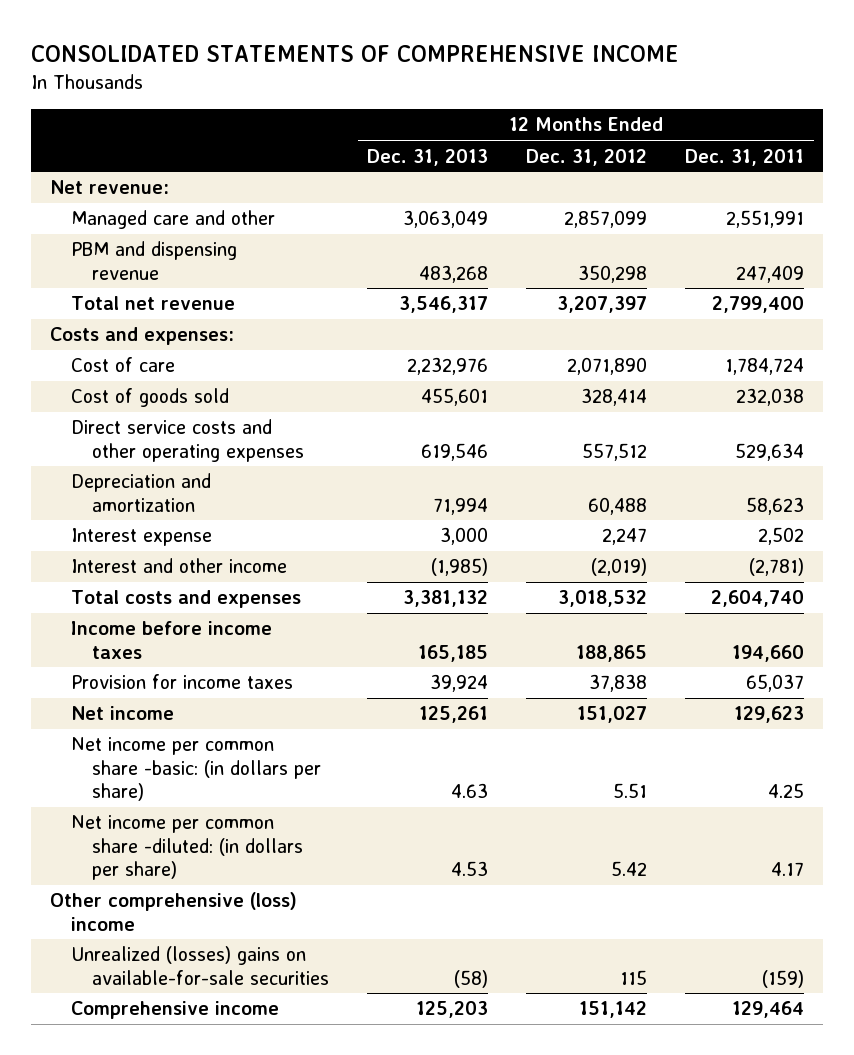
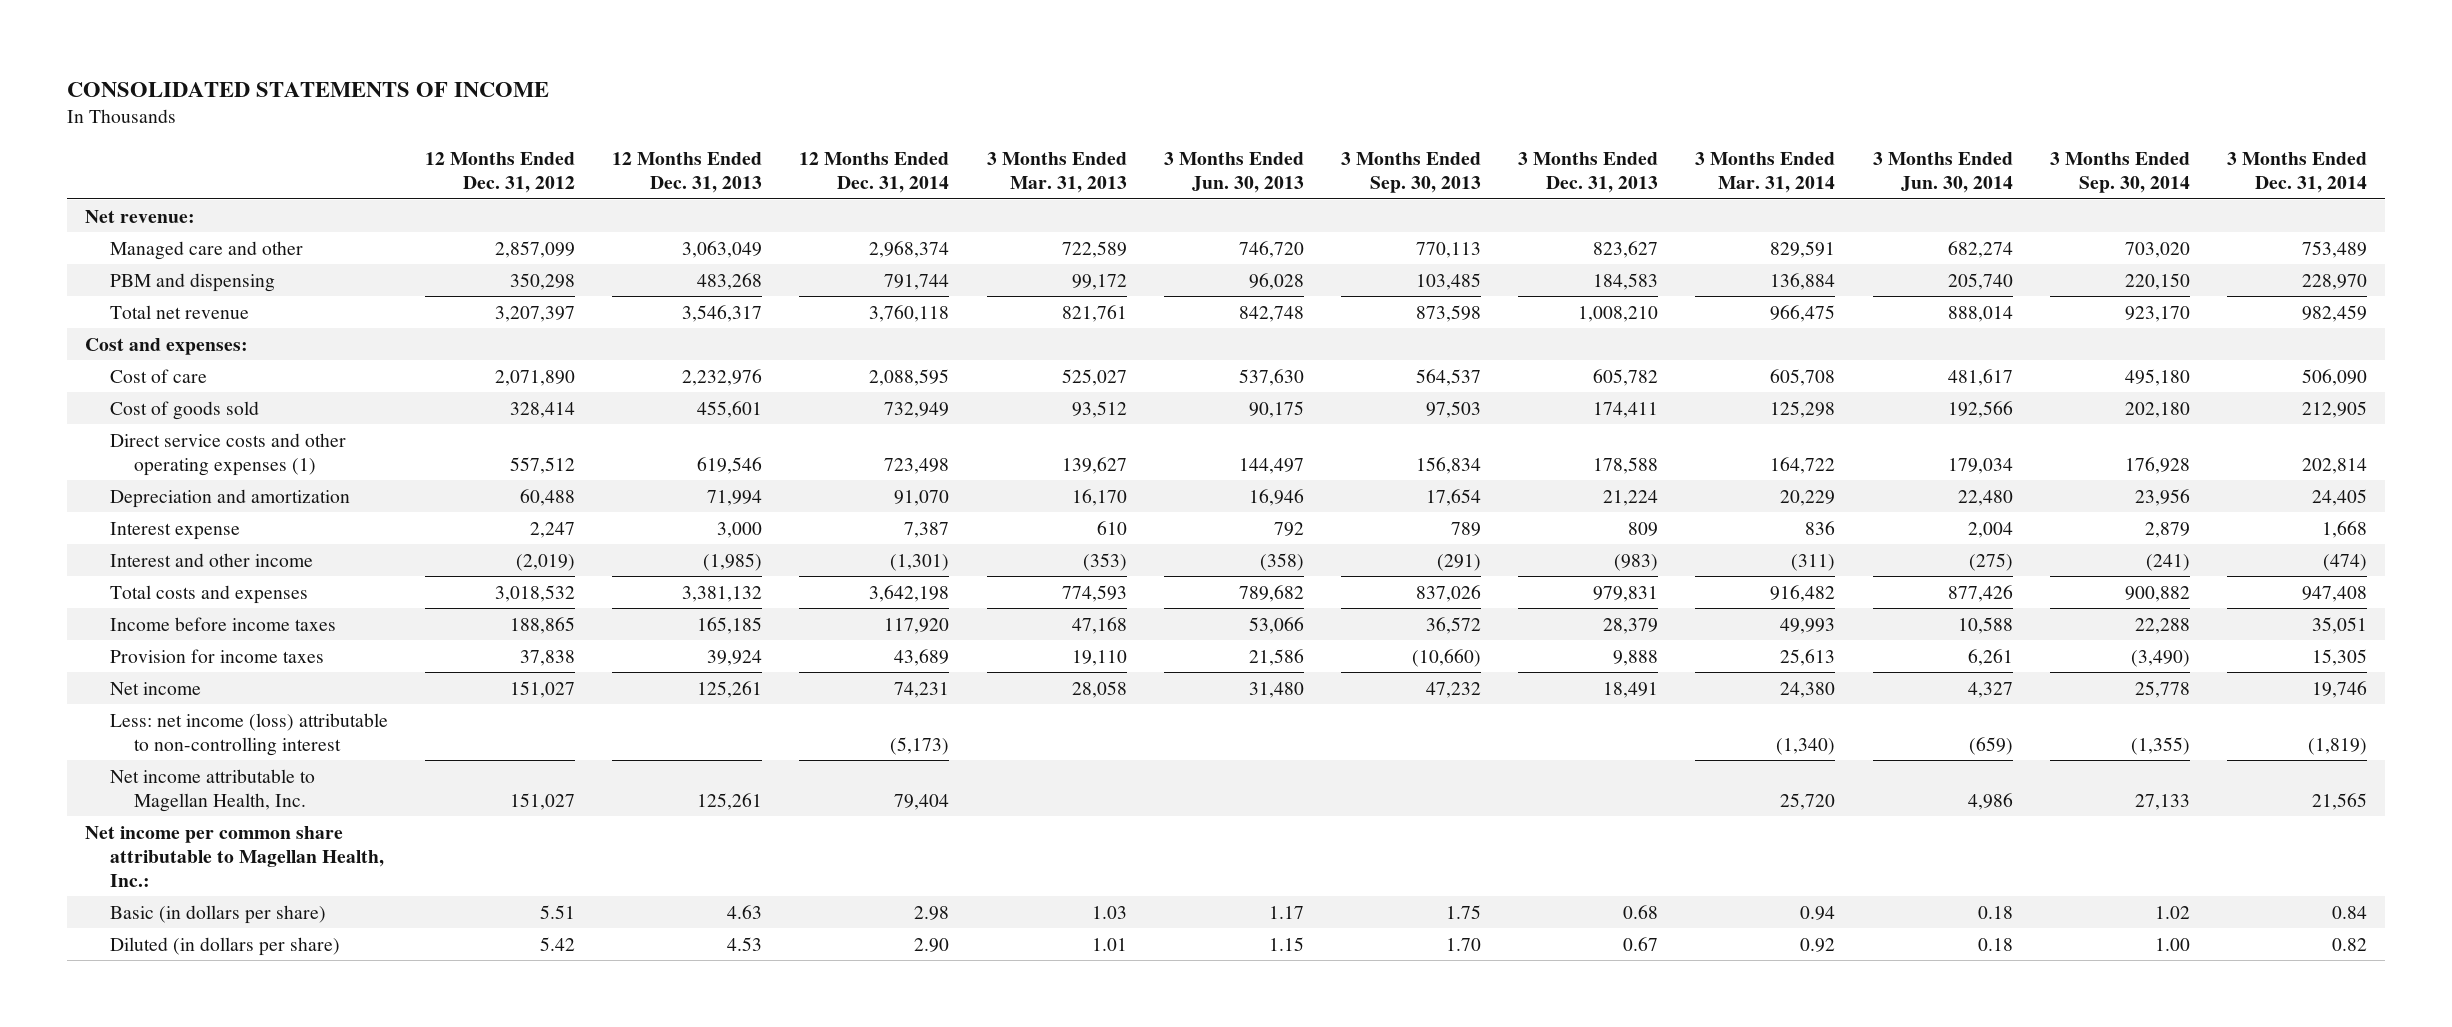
- CONSOLIDATED STATEMENTS OF COMPREHENSIVE INCOME
+ CONSOLIDATED STATEMENTS OF INCOME
- | 12 Months Ended Dec. 31, 2013 | 12 Months Ended Dec. 31, 2012 | 12 Months Ended Dec. 31, 2011
+ | 12 Months Ended Dec. 31, 2012 | 12 Months Ended Dec. 31, 2013 | 12 Months Ended Dec. 31, 2014 | 3 Months Ended Mar. 31, 2013 | 3 Months Ended Jun. 30, 2013 | 3 Months Ended Sep. 30, 2013 | 3 Months Ended Dec. 31, 2013 | 3 Months Ended Mar. 31, 2014 | 3 Months Ended Jun. 30, 2014 | 3 Months Ended Sep. 30, 2014 | 3 Months Ended Dec. 31, 2014
- PBM and dispensing revenue | 483,268 | 350,298 | 247,409
+ PBM and dispensing | 350,298 | 483,268 | 791,744 | 99,172 | 96,028 | 103,485 | 184,583 | 136,884 | 205,740 | 220,150 | 228,970
- Costs and expenses:
+ Cost and expenses:
- Direct service costs and other operating expenses | 619,546 | 557,512 | 529,634
+ Direct service costs and other operating expenses (1) | 557,512 | 619,546 | 723,498 | 139,627 | 144,497 | 156,834 | 178,588 | 164,722 | 179,034 | 176,928 | 202,814
- Net income per common share -basic: (in dollars per share) | 4.63 | 5.51 | 4.25
- Net income per common share -diluted: (in dollars per share) | 4.53 | 5.42 | 4.17
- Other comprehensive (loss) income
- Unrealized (losses) gains on available-for-sale securities | (58) | 115 | (159)
- Comprehensive income | 125,203 | 151,142 | 129,464
+ Less: net income (loss) attributable to non-controlling interest | | | (5,173) | | | | | (1,340) | (659) | (1,355) | (1,819)
+ Net income attributable to Magellan Health, Inc. | 151,027 | 125,261 | 79,404 | | | | | 25,720 | 4,986 | 27,133 | 21,565
+ Net income per common share attributable to Magellan Health, Inc.:
+ Basic (in dollars per share) | 5.51 | 4.63 | 2.98 | 1.03 | 1.17 | 1.75 | 0.68 | 0.94 | 0.18 | 1.02 | 0.84
+ Diluted (in dollars per share) | 5.42 | 4.53 | 2.90 | 1.01 | 1.15 | 1.70 | 0.67 | 0.92 | 0.18 | 1.00 | 0.82

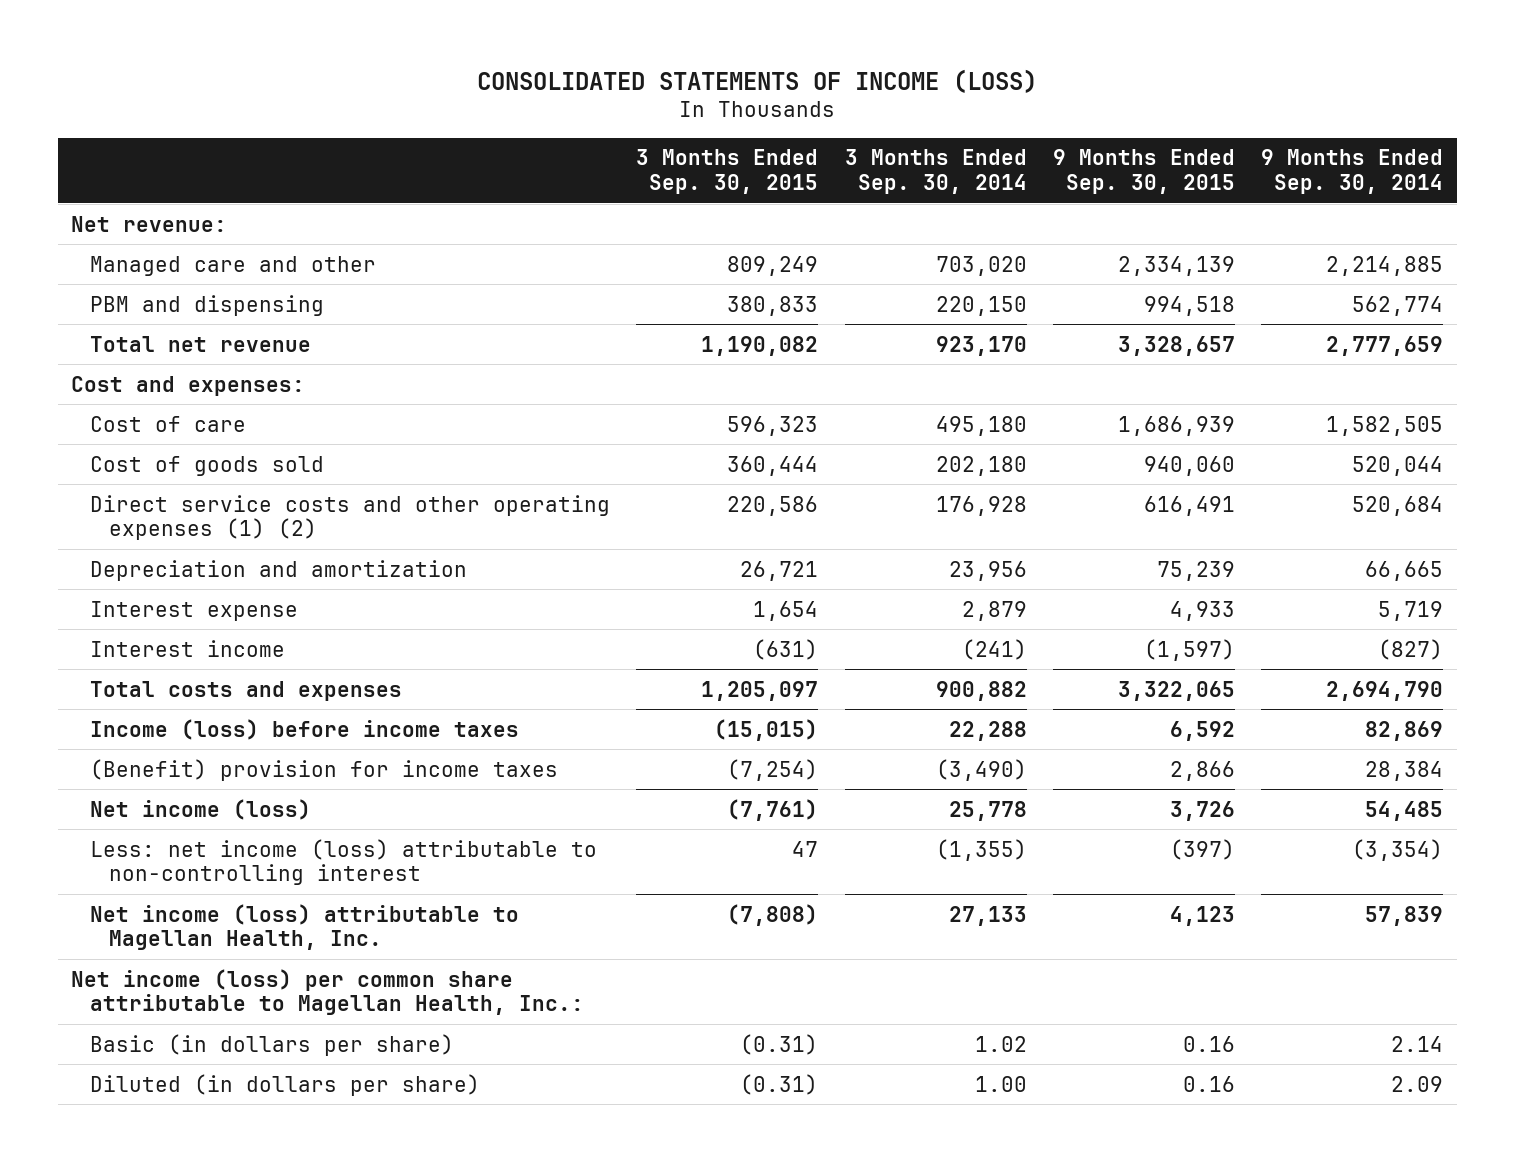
- CONSOLIDATED STATEMENTS OF INCOME
+ CONSOLIDATED STATEMENTS OF INCOME (LOSS)
- | 12 Months Ended Dec. 31, 2012 | 12 Months Ended Dec. 31, 2013 | 12 Months Ended Dec. 31, 2014 | 3 Months Ended Mar. 31, 2013 | 3 Months Ended Jun. 30, 2013 | 3 Months Ended Sep. 30, 2013 | 3 Months Ended Dec. 31, 2013 | 3 Months Ended Mar. 31, 2014 | 3 Months Ended Jun. 30, 2014 | 3 Months Ended Sep. 30, 2014 | 3 Months Ended Dec. 31, 2014
+ | 3 Months Ended Sep. 30, 2015 | 3 Months Ended Sep. 30, 2014 | 9 Months Ended Sep. 30, 2015 | 9 Months Ended Sep. 30, 2014
- Direct service costs and other operating expenses (1) | 557,512 | 619,546 | 723,498 | 139,627 | 144,497 | 156,834 | 178,588 | 164,722 | 179,034 | 176,928 | 202,814
+ Direct service costs and other operating expenses (1) (2) | 220,586 | 176,928 | 616,491 | 520,684
- Interest and other income | (2,019) | (1,985) | (1,301) | (353) | (358) | (291) | (983) | (311) | (275) | (241) | (474)
+ Interest income | (631) | (241) | (1,597) | (827)
- Income before income taxes | 188,865 | 165,185 | 117,920 | 47,168 | 53,066 | 36,572 | 28,379 | 49,993 | 10,588 | 22,288 | 35,051
- Provision for income taxes | 37,838 | 39,924 | 43,689 | 19,110 | 21,586 | (10,660) | 9,888 | 25,613 | 6,261 | (3,490) | 15,305
- Net income | 151,027 | 125,261 | 74,231 | 28,058 | 31,480 | 47,232 | 18,491 | 24,380 | 4,327 | 25,778 | 19,746
+ Income (loss) before income taxes | (15,015) | 22,288 | 6,592 | 82,869
+ (Benefit) provision for income taxes | (7,254) | (3,490) | 2,866 | 28,384
+ Net income (loss) | (7,761) | 25,778 | 3,726 | 54,485
- Net income attributable to Magellan Health, Inc. | 151,027 | 125,261 | 79,404 | | | | | 25,720 | 4,986 | 27,133 | 21,565
- Net income per common share attributable to Magellan Health, Inc.:
+ Net income (loss) attributable to Magellan Health, Inc. | (7,808) | 27,133 | 4,123 | 57,839
+ Net income (loss) per common share attributable to Magellan Health, Inc.:

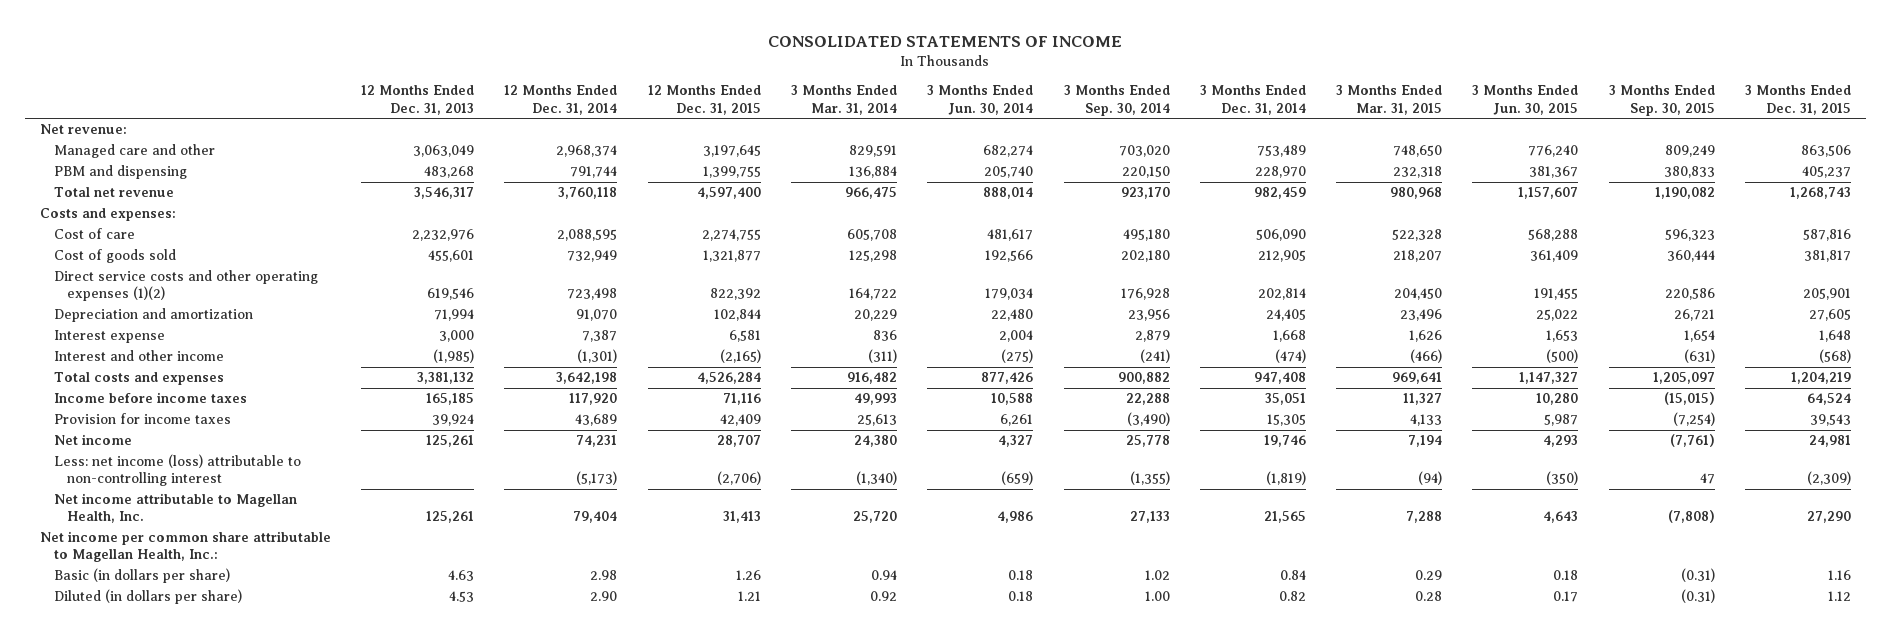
- CONSOLIDATED STATEMENTS OF INCOME (LOSS)
+ CONSOLIDATED STATEMENTS OF INCOME
- | 3 Months Ended Sep. 30, 2015 | 3 Months Ended Sep. 30, 2014 | 9 Months Ended Sep. 30, 2015 | 9 Months Ended Sep. 30, 2014
+ | 12 Months Ended Dec. 31, 2013 | 12 Months Ended Dec. 31, 2014 | 12 Months Ended Dec. 31, 2015 | 3 Months Ended Mar. 31, 2014 | 3 Months Ended Jun. 30, 2014 | 3 Months Ended Sep. 30, 2014 | 3 Months Ended Dec. 31, 2014 | 3 Months Ended Mar. 31, 2015 | 3 Months Ended Jun. 30, 2015 | 3 Months Ended Sep. 30, 2015 | 3 Months Ended Dec. 31, 2015
- Cost and expenses:
+ Costs and expenses:
- Direct service costs and other operating expenses (1) (2) | 220,586 | 176,928 | 616,491 | 520,684
+ Direct service costs and other operating expenses (1)(2) | 619,546 | 723,498 | 822,392 | 164,722 | 179,034 | 176,928 | 202,814 | 204,450 | 191,455 | 220,586 | 205,901
- Interest income | (631) | (241) | (1,597) | (827)
+ Interest and other income | (1,985) | (1,301) | (2,165) | (311) | (275) | (241) | (474) | (466) | (500) | (631) | (568)
- Income (loss) before income taxes | (15,015) | 22,288 | 6,592 | 82,869
- (Benefit) provision for income taxes | (7,254) | (3,490) | 2,866 | 28,384
- Net income (loss) | (7,761) | 25,778 | 3,726 | 54,485
+ Income before income taxes | 165,185 | 117,920 | 71,116 | 49,993 | 10,588 | 22,288 | 35,051 | 11,327 | 10,280 | (15,015) | 64,524
+ Provision for income taxes | 39,924 | 43,689 | 42,409 | 25,613 | 6,261 | (3,490) | 15,305 | 4,133 | 5,987 | (7,254) | 39,543
+ Net income | 125,261 | 74,231 | 28,707 | 24,380 | 4,327 | 25,778 | 19,746 | 7,194 | 4,293 | (7,761) | 24,981
- Net income (loss) attributable to Magellan Health, Inc. | (7,808) | 27,133 | 4,123 | 57,839
- Net income (loss) per common share attributable to Magellan Health, Inc.:
+ Net income attributable to Magellan Health, Inc. | 125,261 | 79,404 | 31,413 | 25,720 | 4,986 | 27,133 | 21,565 | 7,288 | 4,643 | (7,808) | 27,290
+ Net income per common share attributable to Magellan Health, Inc.:

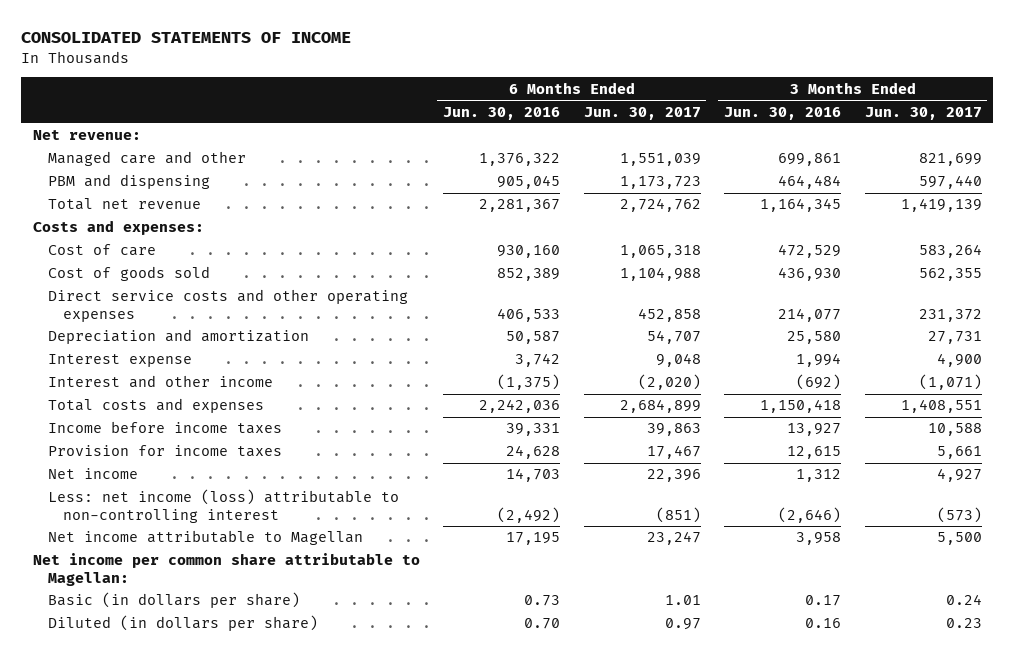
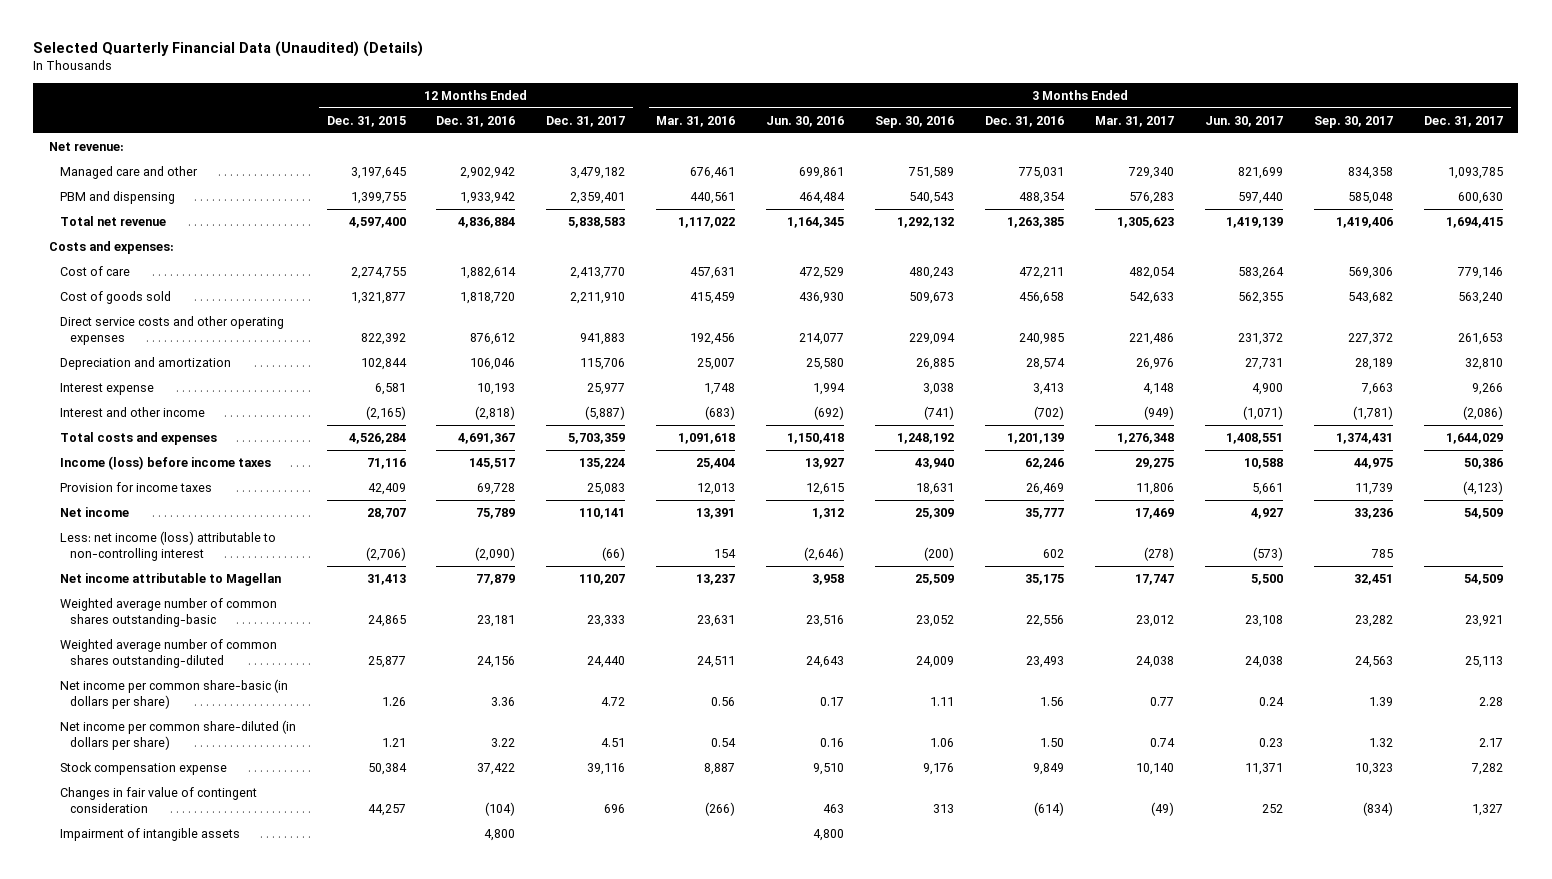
- CONSOLIDATED STATEMENTS OF INCOME
+ Selected Quarterly Financial Data (Unaudited) (Details)
- | 6 Months Ended Jun. 30, 2016 | 6 Months Ended Jun. 30, 2017 | 3 Months Ended Jun. 30, 2016 | 3 Months Ended Jun. 30, 2017
+ | 12 Months Ended Dec. 31, 2015 | 12 Months Ended Dec. 31, 2016 | 12 Months Ended Dec. 31, 2017 | 3 Months Ended Mar. 31, 2016 | 3 Months Ended Jun. 30, 2016 | 3 Months Ended Sep. 30, 2016 | 3 Months Ended Dec. 31, 2016 | 3 Months Ended Mar. 31, 2017 | 3 Months Ended Jun. 30, 2017 | 3 Months Ended Sep. 30, 2017 | 3 Months Ended Dec. 31, 2017
- Income before income taxes | 39,331 | 39,863 | 13,927 | 10,588
+ Income (loss) before income taxes | 71,116 | 145,517 | 135,224 | 25,404 | 13,927 | 43,940 | 62,246 | 29,275 | 10,588 | 44,975 | 50,386
- Net income per common share attributable to Magellan:
- Basic (in dollars per share) | 0.73 | 1.01 | 0.17 | 0.24
- Diluted (in dollars per share) | 0.70 | 0.97 | 0.16 | 0.23
+ Weighted average number of common shares outstanding-basic | 24,865 | 23,181 | 23,333 | 23,631 | 23,516 | 23,052 | 22,556 | 23,012 | 23,108 | 23,282 | 23,921
+ Weighted average number of common shares outstanding-diluted | 25,877 | 24,156 | 24,440 | 24,511 | 24,643 | 24,009 | 23,493 | 24,038 | 24,038 | 24,563 | 25,113
+ Net income per common share-basic (in dollars per share) | 1.26 | 3.36 | 4.72 | 0.56 | 0.17 | 1.11 | 1.56 | 0.77 | 0.24 | 1.39 | 2.28
+ Net income per common share-diluted (in dollars per share) | 1.21 | 3.22 | 4.51 | 0.54 | 0.16 | 1.06 | 1.50 | 0.74 | 0.23 | 1.32 | 2.17
+ Stock compensation expense | 50,384 | 37,422 | 39,116 | 8,887 | 9,510 | 9,176 | 9,849 | 10,140 | 11,371 | 10,323 | 7,282
+ Changes in fair value of contingent consideration | 44,257 | (104) | 696 | (266) | 463 | 313 | (614) | (49) | 252 | (834) | 1,327
+ Impairment of intangible assets | | 4,800 | | | 4,800 | | | | | |

